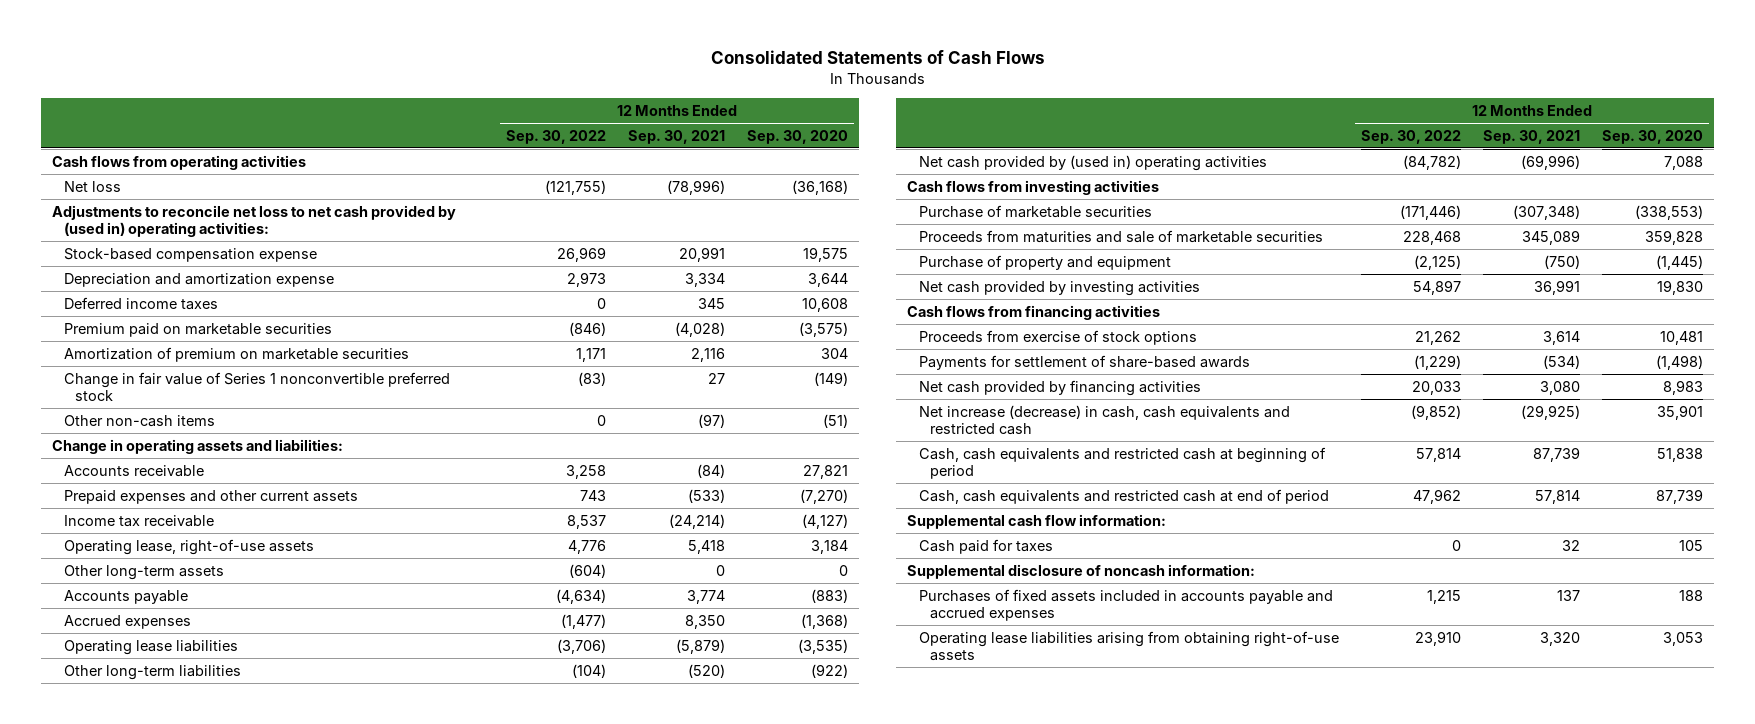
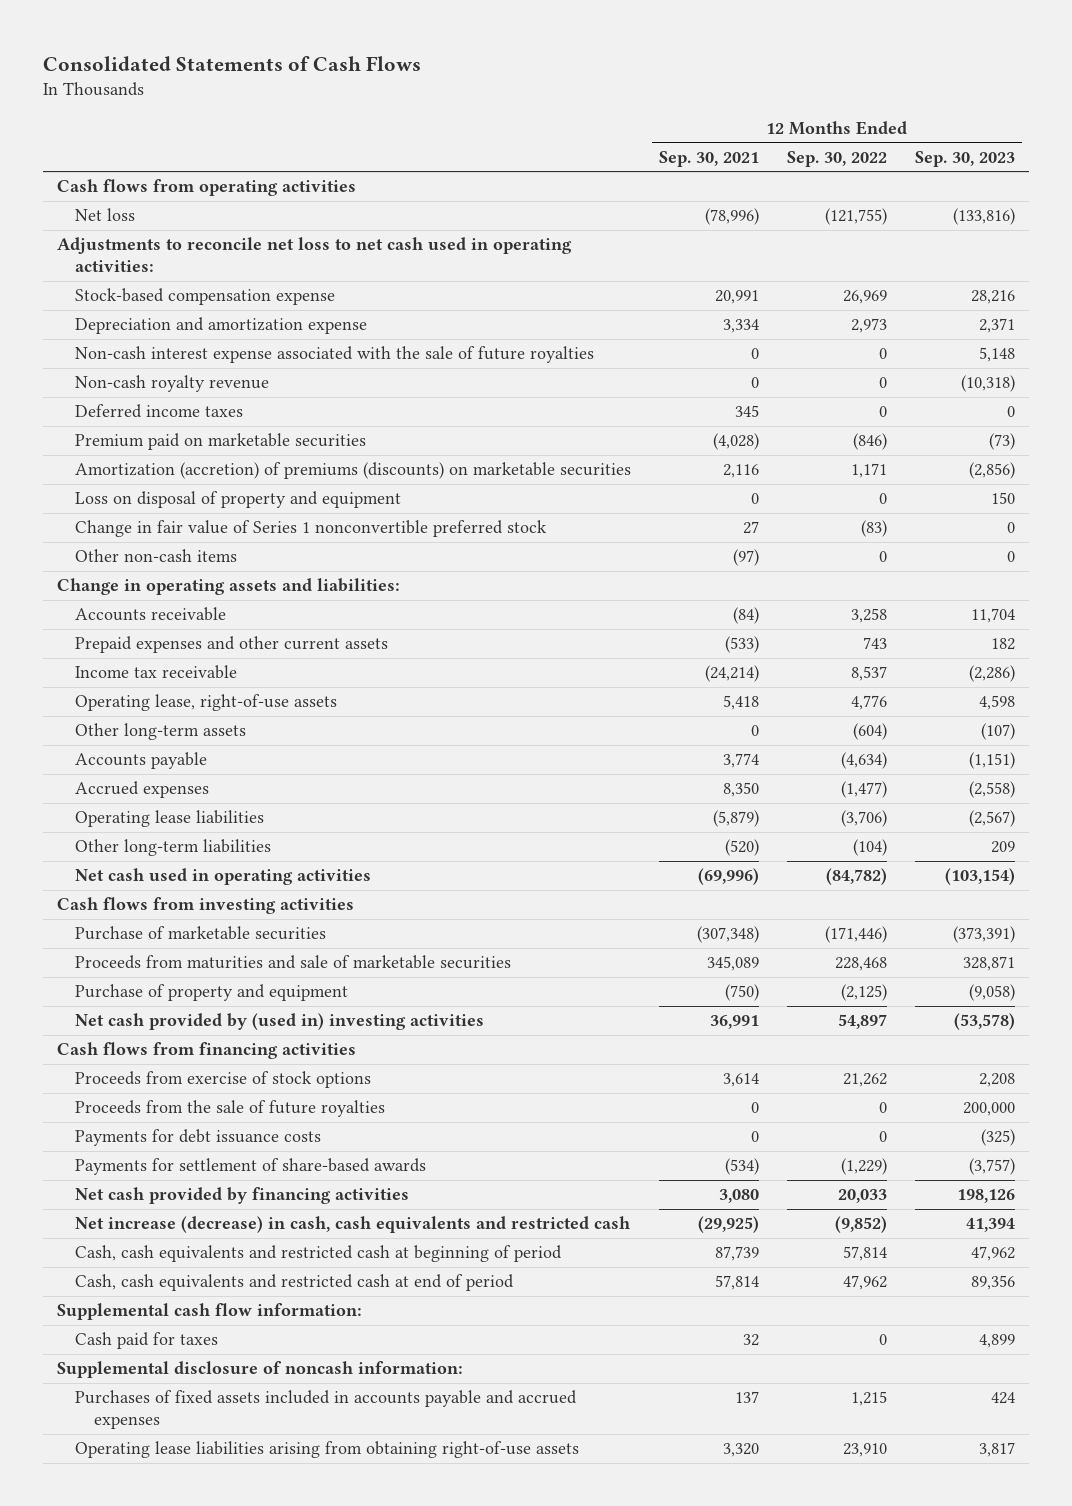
- | 12 Months Ended Sep. 30, 2022 | 12 Months Ended Sep. 30, 2021 | 12 Months Ended Sep. 30, 2020
+ | 12 Months Ended Sep. 30, 2021 | 12 Months Ended Sep. 30, 2022 | 12 Months Ended Sep. 30, 2023
- Adjustments to reconcile net loss to net cash provided by (used in) operating activities:
+ Adjustments to reconcile net loss to net cash used in operating activities:
+ Non-cash interest expense associated with the sale of future royalties | 0 | 0 | 5,148
+ Non-cash royalty revenue | 0 | 0 | (10,318)
- Amortization of premium on marketable securities | 1,171 | 2,116 | 304
+ Amortization (accretion) of premiums (discounts) on marketable securities | 2,116 | 1,171 | (2,856)
+ Loss on disposal of property and equipment | 0 | 0 | 150
- Net cash provided by (used in) operating activities | (84,782) | (69,996) | 7,088
+ Net cash used in operating activities | (69,996) | (84,782) | (103,154)
- Net cash provided by investing activities | 54,897 | 36,991 | 19,830
+ Net cash provided by (used in) investing activities | 36,991 | 54,897 | (53,578)
+ Proceeds from the sale of future royalties | 0 | 0 | 200,000
+ Payments for debt issuance costs | 0 | 0 | (325)

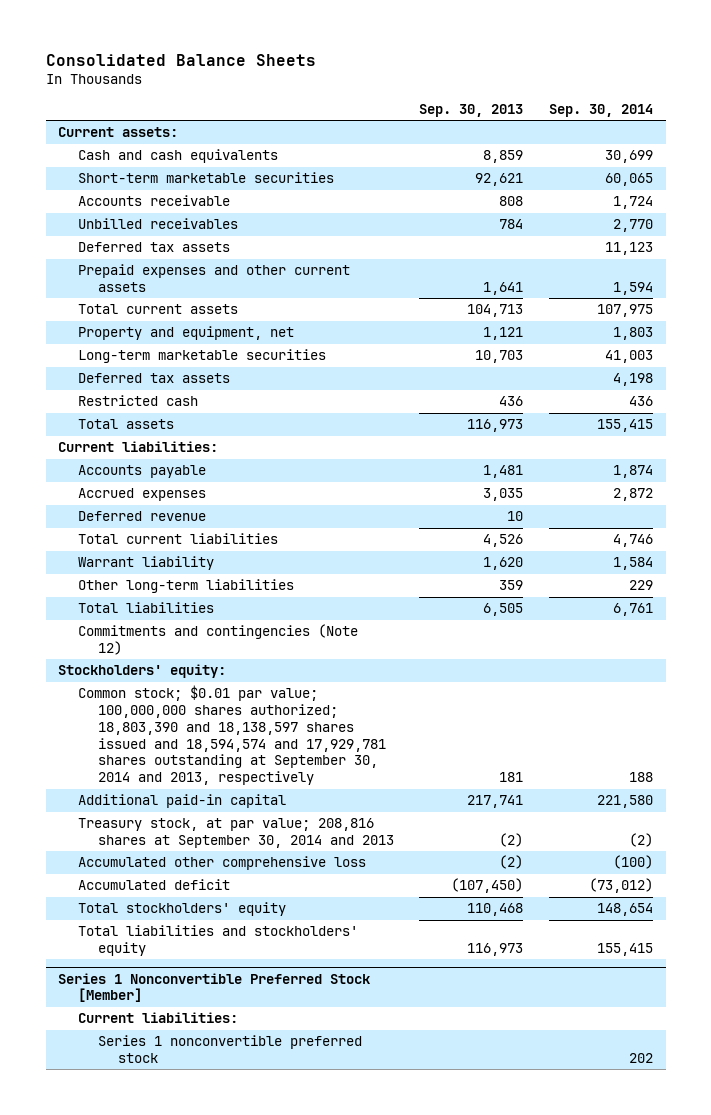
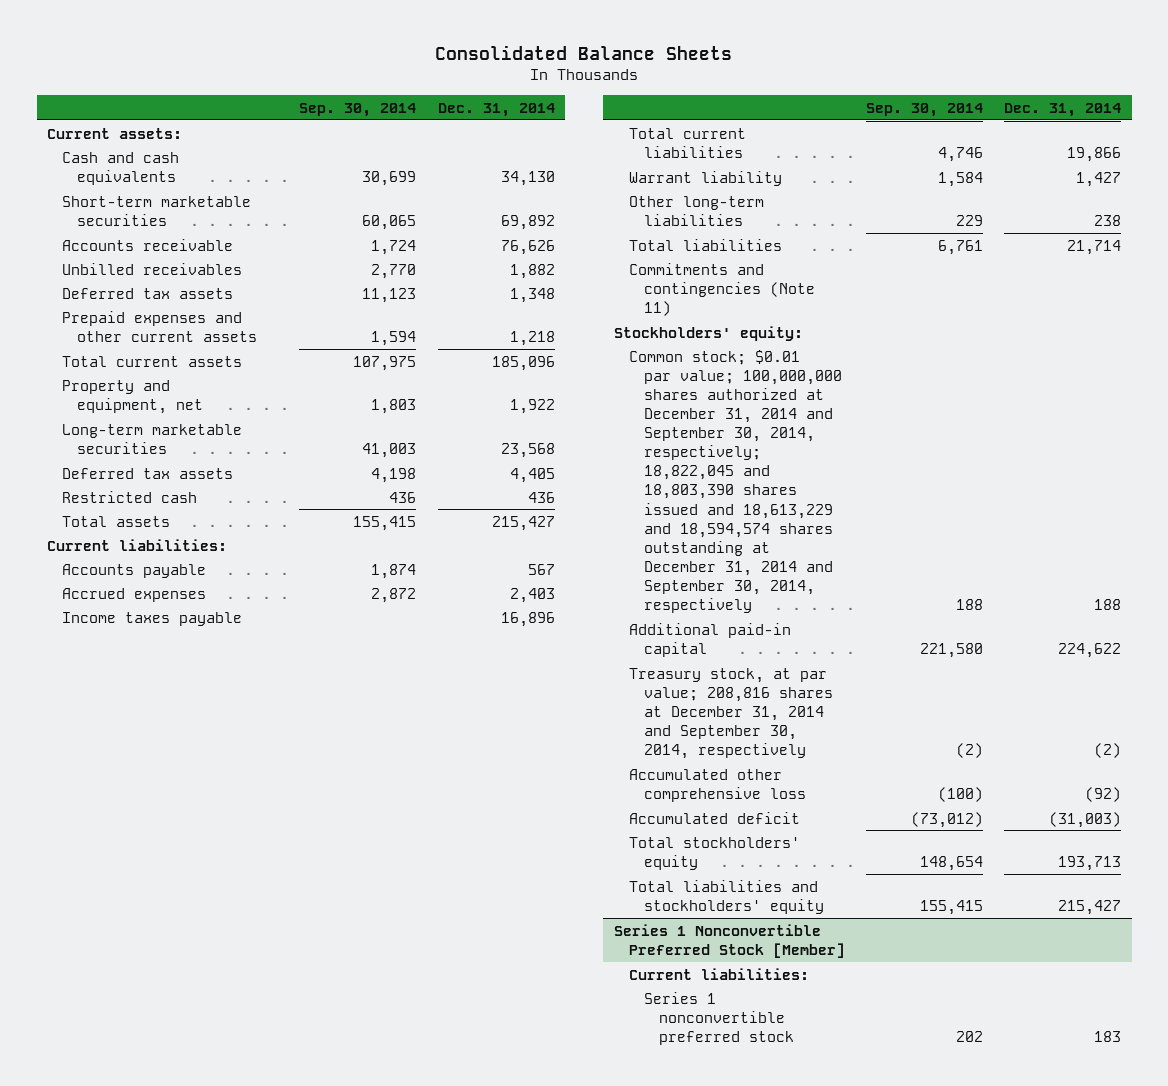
- | Sep. 30, 2013 | Sep. 30, 2014
+ | Sep. 30, 2014 | Dec. 31, 2014
- Deferred revenue | 10 |
+ Income taxes payable | | 16,896
- Commitments and contingencies (Note 12)
+ Commitments and contingencies (Note 11)
- Common stock; $0.01 par value; 100,000,000 shares authorized; 18,803,390 and 18,138,597 shares issued and 18,594,574 and 17,929,781 shares outstanding at September 30, 2014 and 2013, respectively | 181 | 188
+ Common stock; $0.01 par value; 100,000,000 shares authorized at December 31, 2014 and September 30, 2014, respectively; 18,822,045 and 18,803,390 shares issued and 18,613,229 and 18,594,574 shares outstanding at December 31, 2014 and September 30, 2014, respectively | 188 | 188
- Treasury stock, at par value; 208,816 shares at September 30, 2014 and 2013 | (2) | (2)
+ Treasury stock, at par value; 208,816 shares at December 31, 2014 and September 30, 2014, respectively | (2) | (2)

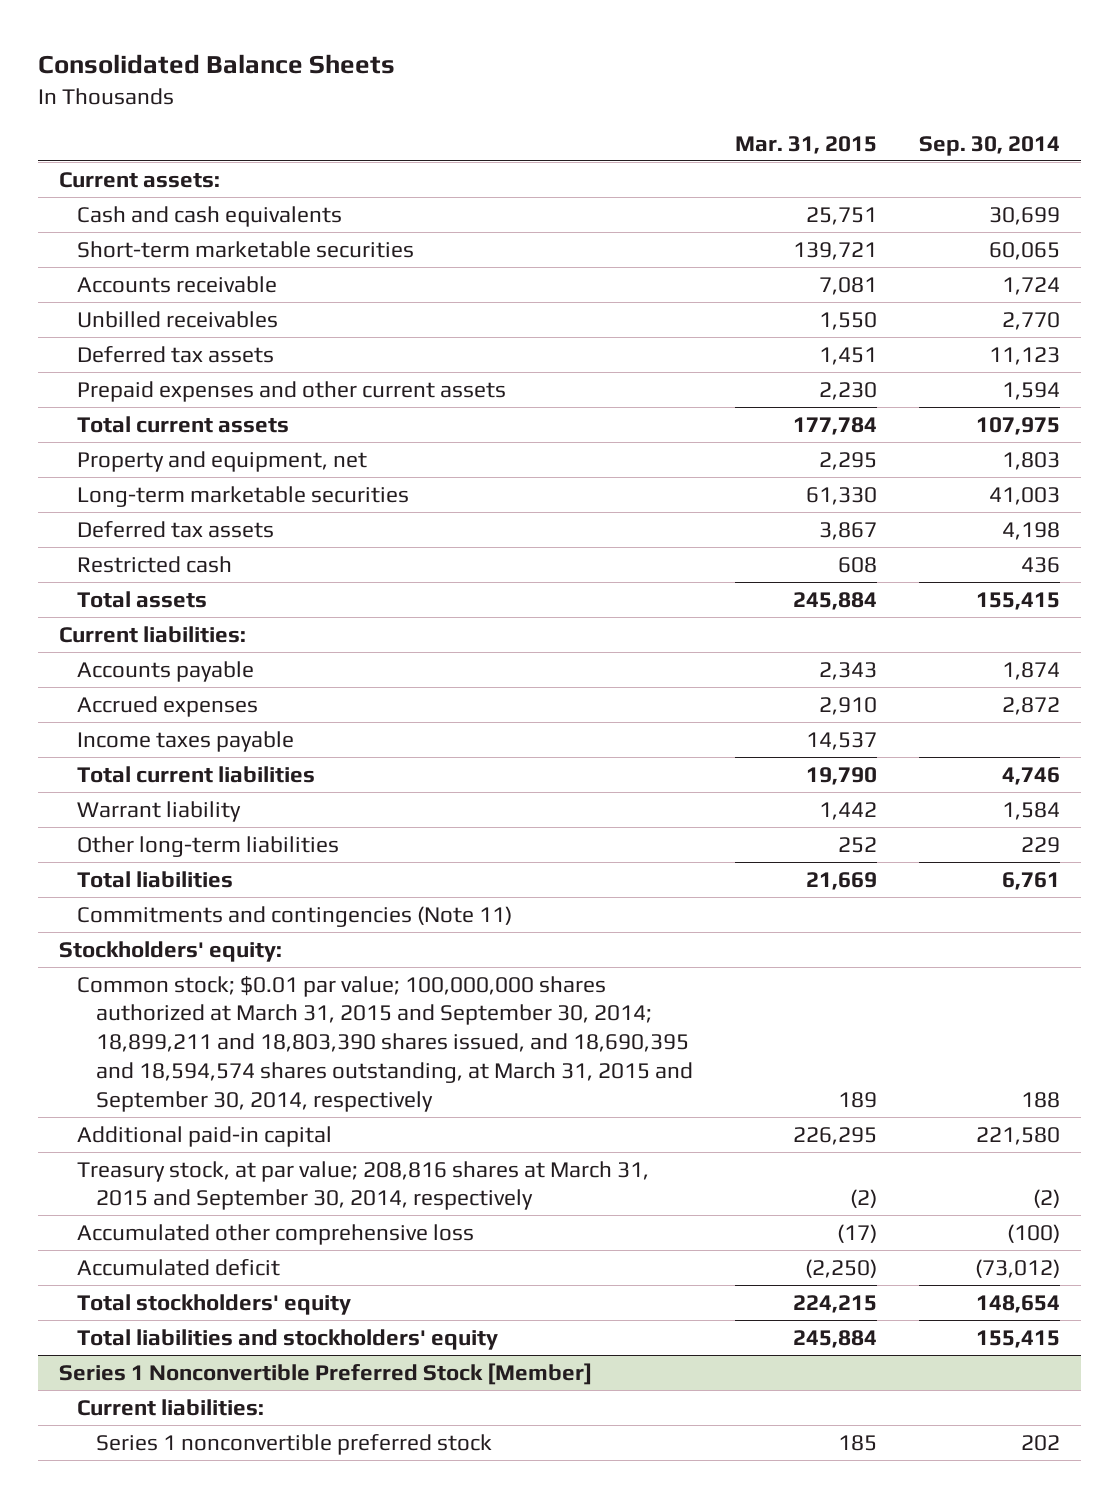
- | Sep. 30, 2014 | Dec. 31, 2014
+ | Mar. 31, 2015 | Sep. 30, 2014
- Common stock; $0.01 par value; 100,000,000 shares authorized at December 31, 2014 and September 30, 2014, respectively; 18,822,045 and 18,803,390 shares issued and 18,613,229 and 18,594,574 shares outstanding at December 31, 2014 and September 30, 2014, respectively | 188 | 188
+ Common stock; $0.01 par value; 100,000,000 shares authorized at March 31, 2015 and September 30, 2014; 18,899,211 and 18,803,390 shares issued, and 18,690,395 and 18,594,574 shares outstanding, at March 31, 2015 and September 30, 2014, respectively | 189 | 188
- Treasury stock, at par value; 208,816 shares at December 31, 2014 and September 30, 2014, respectively | (2) | (2)
+ Treasury stock, at par value; 208,816 shares at March 31, 2015 and September 30, 2014, respectively | (2) | (2)

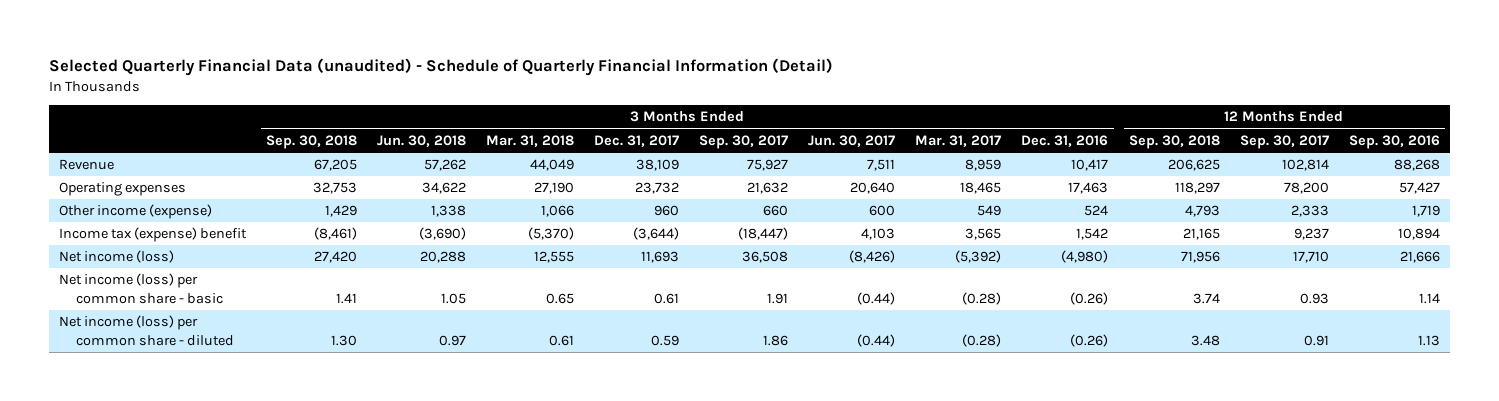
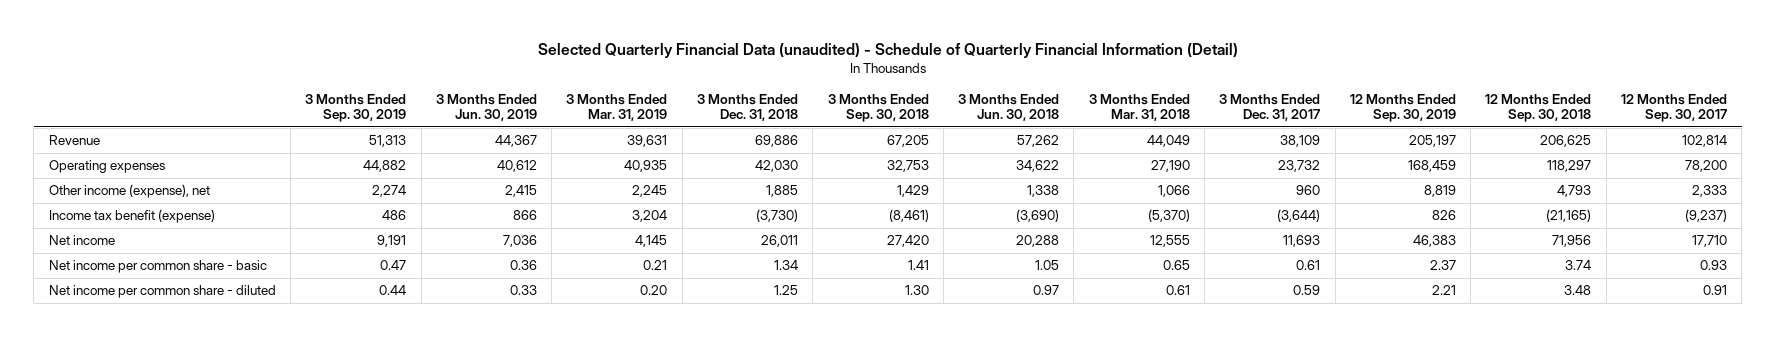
- | 3 Months Ended Sep. 30, 2018 | 3 Months Ended Jun. 30, 2018 | 3 Months Ended Mar. 31, 2018 | 3 Months Ended Dec. 31, 2017 | 3 Months Ended Sep. 30, 2017 | 3 Months Ended Jun. 30, 2017 | 3 Months Ended Mar. 31, 2017 | 3 Months Ended Dec. 31, 2016 | 12 Months Ended Sep. 30, 2018 | 12 Months Ended Sep. 30, 2017 | 12 Months Ended Sep. 30, 2016
+ | 3 Months Ended Sep. 30, 2019 | 3 Months Ended Jun. 30, 2019 | 3 Months Ended Mar. 31, 2019 | 3 Months Ended Dec. 31, 2018 | 3 Months Ended Sep. 30, 2018 | 3 Months Ended Jun. 30, 2018 | 3 Months Ended Mar. 31, 2018 | 3 Months Ended Dec. 31, 2017 | 12 Months Ended Sep. 30, 2019 | 12 Months Ended Sep. 30, 2018 | 12 Months Ended Sep. 30, 2017
- Other income (expense) | 1,429 | 1,338 | 1,066 | 960 | 660 | 600 | 549 | 524 | 4,793 | 2,333 | 1,719
- Income tax (expense) benefit | (8,461) | (3,690) | (5,370) | (3,644) | (18,447) | 4,103 | 3,565 | 1,542 | 21,165 | 9,237 | 10,894
- Net income (loss) | 27,420 | 20,288 | 12,555 | 11,693 | 36,508 | (8,426) | (5,392) | (4,980) | 71,956 | 17,710 | 21,666
- Net income (loss) per common share - basic | 1.41 | 1.05 | 0.65 | 0.61 | 1.91 | (0.44) | (0.28) | (0.26) | 3.74 | 0.93 | 1.14
- Net income (loss) per common share - diluted | 1.30 | 0.97 | 0.61 | 0.59 | 1.86 | (0.44) | (0.28) | (0.26) | 3.48 | 0.91 | 1.13
+ Other income (expense), net | 2,274 | 2,415 | 2,245 | 1,885 | 1,429 | 1,338 | 1,066 | 960 | 8,819 | 4,793 | 2,333
+ Income tax benefit (expense) | 486 | 866 | 3,204 | (3,730) | (8,461) | (3,690) | (5,370) | (3,644) | 826 | (21,165) | (9,237)
+ Net income | 9,191 | 7,036 | 4,145 | 26,011 | 27,420 | 20,288 | 12,555 | 11,693 | 46,383 | 71,956 | 17,710
+ Net income per common share - basic | 0.47 | 0.36 | 0.21 | 1.34 | 1.41 | 1.05 | 0.65 | 0.61 | 2.37 | 3.74 | 0.93
+ Net income per common share - diluted | 0.44 | 0.33 | 0.20 | 1.25 | 1.30 | 0.97 | 0.61 | 0.59 | 2.21 | 3.48 | 0.91

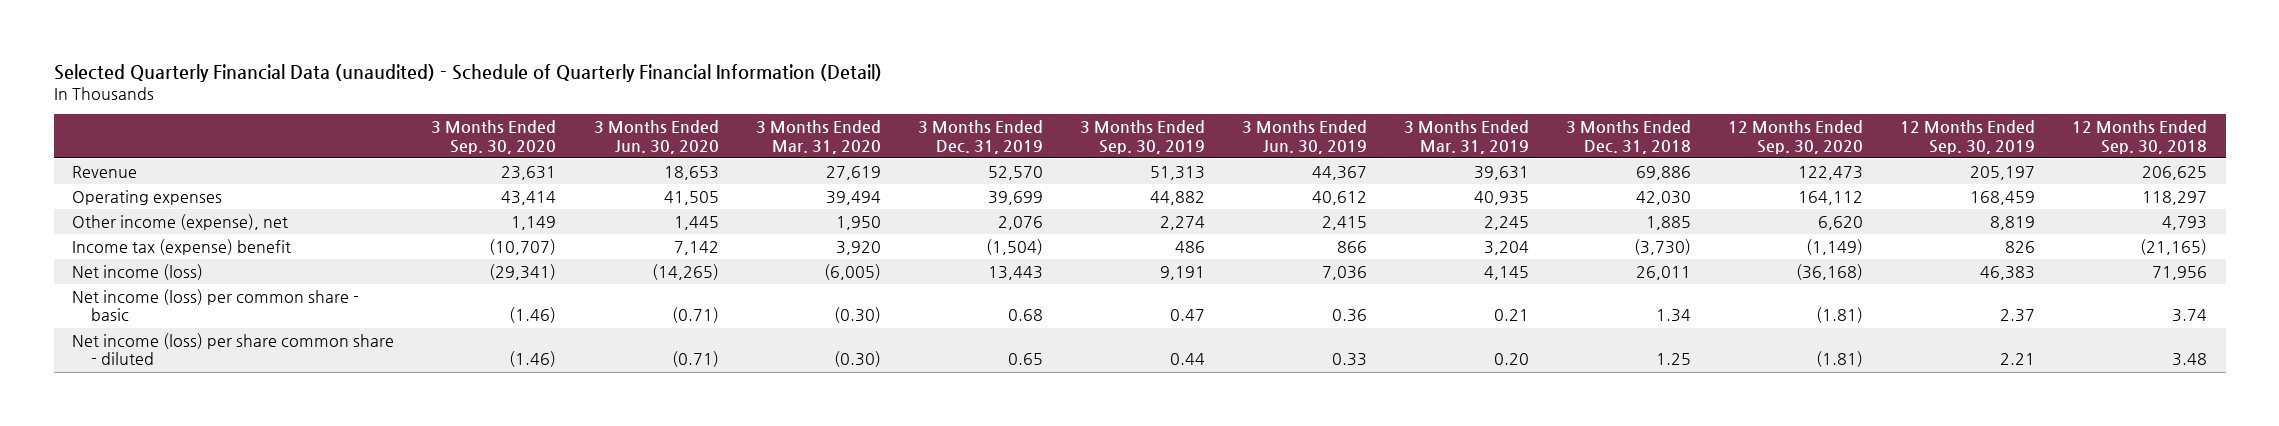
- | 3 Months Ended Sep. 30, 2019 | 3 Months Ended Jun. 30, 2019 | 3 Months Ended Mar. 31, 2019 | 3 Months Ended Dec. 31, 2018 | 3 Months Ended Sep. 30, 2018 | 3 Months Ended Jun. 30, 2018 | 3 Months Ended Mar. 31, 2018 | 3 Months Ended Dec. 31, 2017 | 12 Months Ended Sep. 30, 2019 | 12 Months Ended Sep. 30, 2018 | 12 Months Ended Sep. 30, 2017
+ | 3 Months Ended Sep. 30, 2020 | 3 Months Ended Jun. 30, 2020 | 3 Months Ended Mar. 31, 2020 | 3 Months Ended Dec. 31, 2019 | 3 Months Ended Sep. 30, 2019 | 3 Months Ended Jun. 30, 2019 | 3 Months Ended Mar. 31, 2019 | 3 Months Ended Dec. 31, 2018 | 12 Months Ended Sep. 30, 2020 | 12 Months Ended Sep. 30, 2019 | 12 Months Ended Sep. 30, 2018
- Income tax benefit (expense) | 486 | 866 | 3,204 | (3,730) | (8,461) | (3,690) | (5,370) | (3,644) | 826 | (21,165) | (9,237)
- Net income | 9,191 | 7,036 | 4,145 | 26,011 | 27,420 | 20,288 | 12,555 | 11,693 | 46,383 | 71,956 | 17,710
- Net income per common share - basic | 0.47 | 0.36 | 0.21 | 1.34 | 1.41 | 1.05 | 0.65 | 0.61 | 2.37 | 3.74 | 0.93
- Net income per common share - diluted | 0.44 | 0.33 | 0.20 | 1.25 | 1.30 | 0.97 | 0.61 | 0.59 | 2.21 | 3.48 | 0.91
+ Income tax (expense) benefit | (10,707) | 7,142 | 3,920 | (1,504) | 486 | 866 | 3,204 | (3,730) | (1,149) | 826 | (21,165)
+ Net income (loss) | (29,341) | (14,265) | (6,005) | 13,443 | 9,191 | 7,036 | 4,145 | 26,011 | (36,168) | 46,383 | 71,956
+ Net income (loss) per common share - basic | (1.46) | (0.71) | (0.30) | 0.68 | 0.47 | 0.36 | 0.21 | 1.34 | (1.81) | 2.37 | 3.74
+ Net income (loss) per share common share - diluted | (1.46) | (0.71) | (0.30) | 0.65 | 0.44 | 0.33 | 0.20 | 1.25 | (1.81) | 2.21 | 3.48

